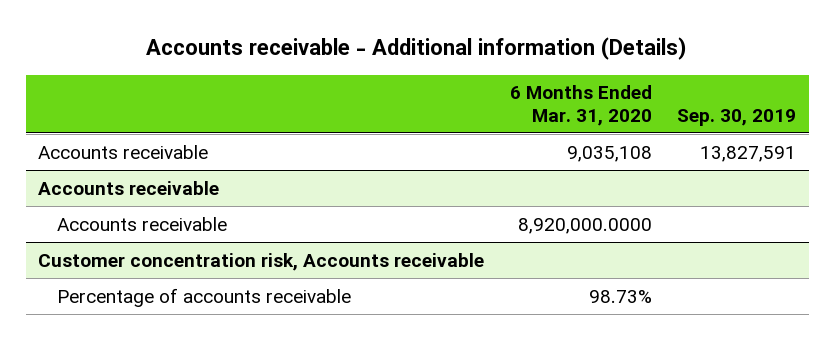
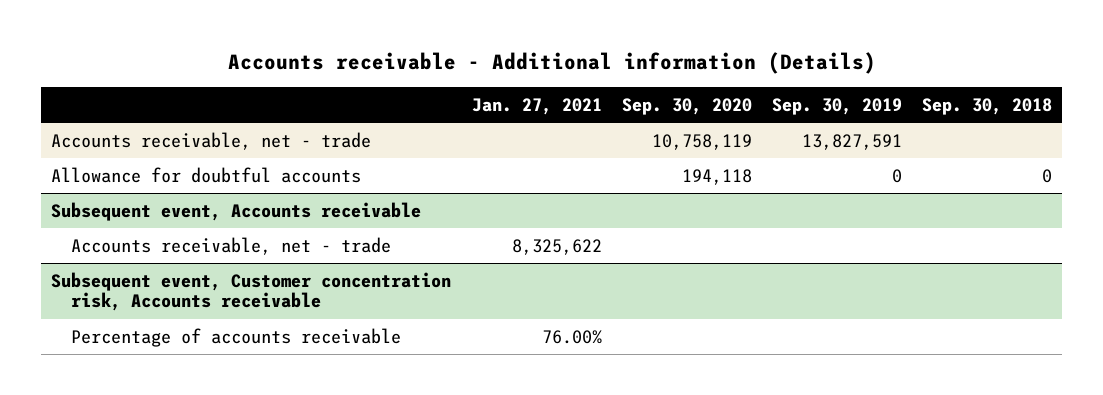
- | 6 Months Ended Mar. 31, 2020 | Sep. 30, 2019
+ | Jan. 27, 2021 | Sep. 30, 2020 | Sep. 30, 2019 | Sep. 30, 2018
- Accounts receivable | 9,035,108 | 13,827,591
- Accounts receivable
- Accounts receivable | 8,920,000.0000 |
- Customer concentration risk, Accounts receivable
+ Accounts receivable, net - trade | | 10,758,119 | 13,827,591 |
+ Allowance for doubtful accounts | | 194,118 | 0 | 0
+ Subsequent event, Accounts receivable
+ Accounts receivable, net - trade | 8,325,622 | | |
+ Subsequent event, Customer concentration risk, Accounts receivable

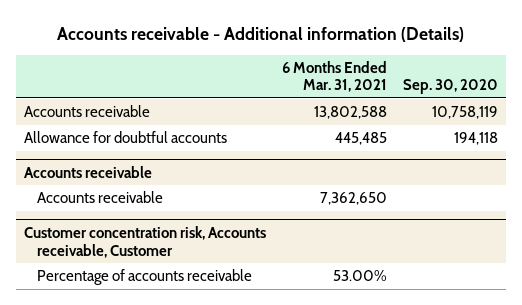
- | Jan. 27, 2021 | Sep. 30, 2020 | Sep. 30, 2019 | Sep. 30, 2018
+ | 6 Months Ended Mar. 31, 2021 | Sep. 30, 2020
- Accounts receivable, net - trade | | 10,758,119 | 13,827,591 |
+ Accounts receivable | 13,802,588 | 10,758,119
- Subsequent event, Accounts receivable
- Accounts receivable, net - trade | 8,325,622 | | |
- Subsequent event, Customer concentration risk, Accounts receivable
+ Accounts receivable
+ Accounts receivable | 7,362,650 |
+ Customer concentration risk, Accounts receivable, Customer

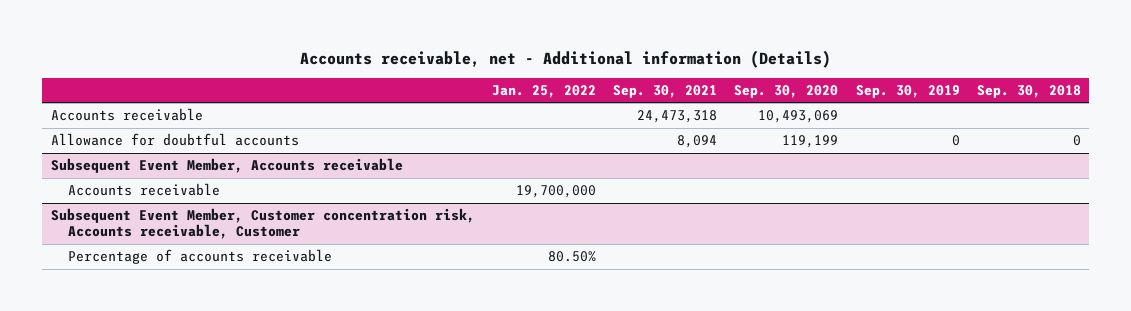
- Accounts receivable - Additional information (Details)
+ Accounts receivable, net - Additional information (Details)
- | 6 Months Ended Mar. 31, 2021 | Sep. 30, 2020
+ | Jan. 25, 2022 | Sep. 30, 2021 | Sep. 30, 2020 | Sep. 30, 2019 | Sep. 30, 2018
- Accounts receivable | 13,802,588 | 10,758,119
- Allowance for doubtful accounts | 445,485 | 194,118
- Accounts receivable
+ Accounts receivable | | 24,473,318 | 10,493,069 | |
+ Allowance for doubtful accounts | | 8,094 | 119,199 | 0 | 0
+ Subsequent Event Member, Accounts receivable
- Customer concentration risk, Accounts receivable, Customer
+ Subsequent Event Member, Customer concentration risk, Accounts receivable, Customer

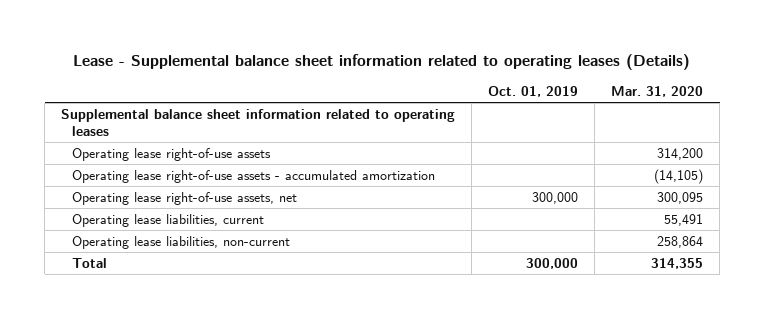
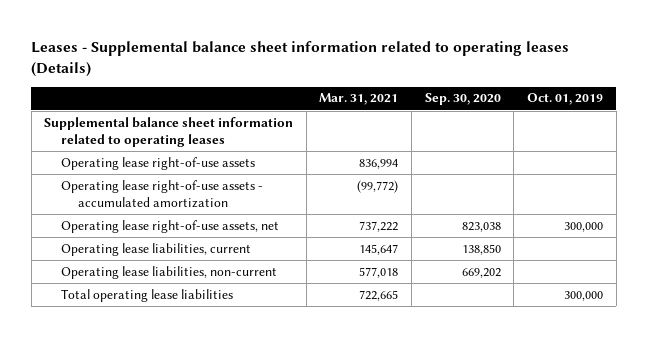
- Lease - Supplemental balance sheet information related to operating leases (Details)
+ Leases - Supplemental balance sheet information related to operating leases (Details)
- | Oct. 01, 2019 | Mar. 31, 2020
+ | Mar. 31, 2021 | Sep. 30, 2020 | Oct. 01, 2019
- Total | 300,000 | 314,355
+ Total operating lease liabilities | 722,665 | | 300,000

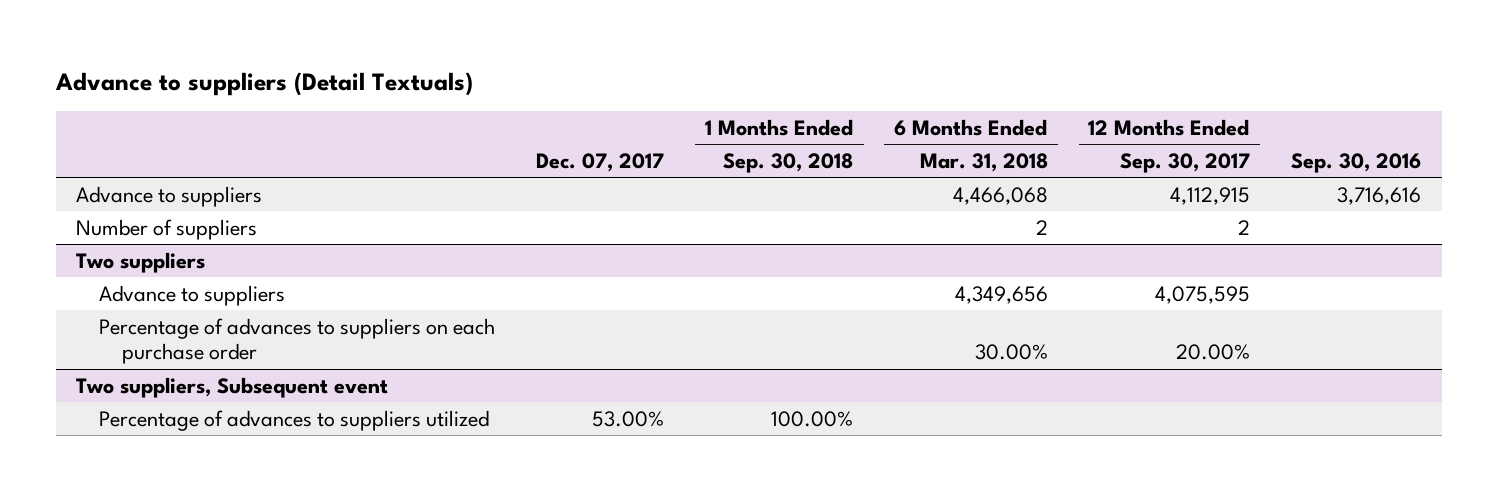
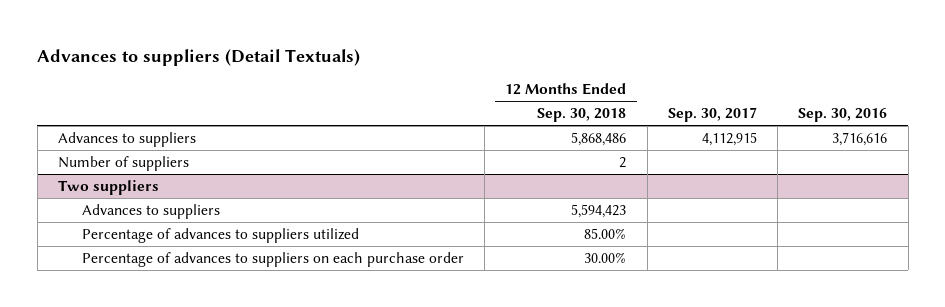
- Advance to suppliers (Detail Textuals)
+ Advances to suppliers (Detail Textuals)
- | Dec. 07, 2017 | 1 Months Ended Sep. 30, 2018 | 6 Months Ended Mar. 31, 2018 | 12 Months Ended Sep. 30, 2017 | Sep. 30, 2016
+ | 12 Months Ended Sep. 30, 2018 | Sep. 30, 2017 | Sep. 30, 2016
- Advance to suppliers | | | 4,466,068 | 4,112,915 | 3,716,616
+ Advances to suppliers | 5,868,486 | 4,112,915 | 3,716,616
@ Two suppliers
- Advance to suppliers | | | 4,349,656 | 4,075,595 |
+ Advances to suppliers | 5,594,423 | |
+ Percentage of advances to suppliers utilized | 85.00% | |
- Two suppliers, Subsequent event
- Percentage of advances to suppliers utilized | 53.00% | 100.00% | | |

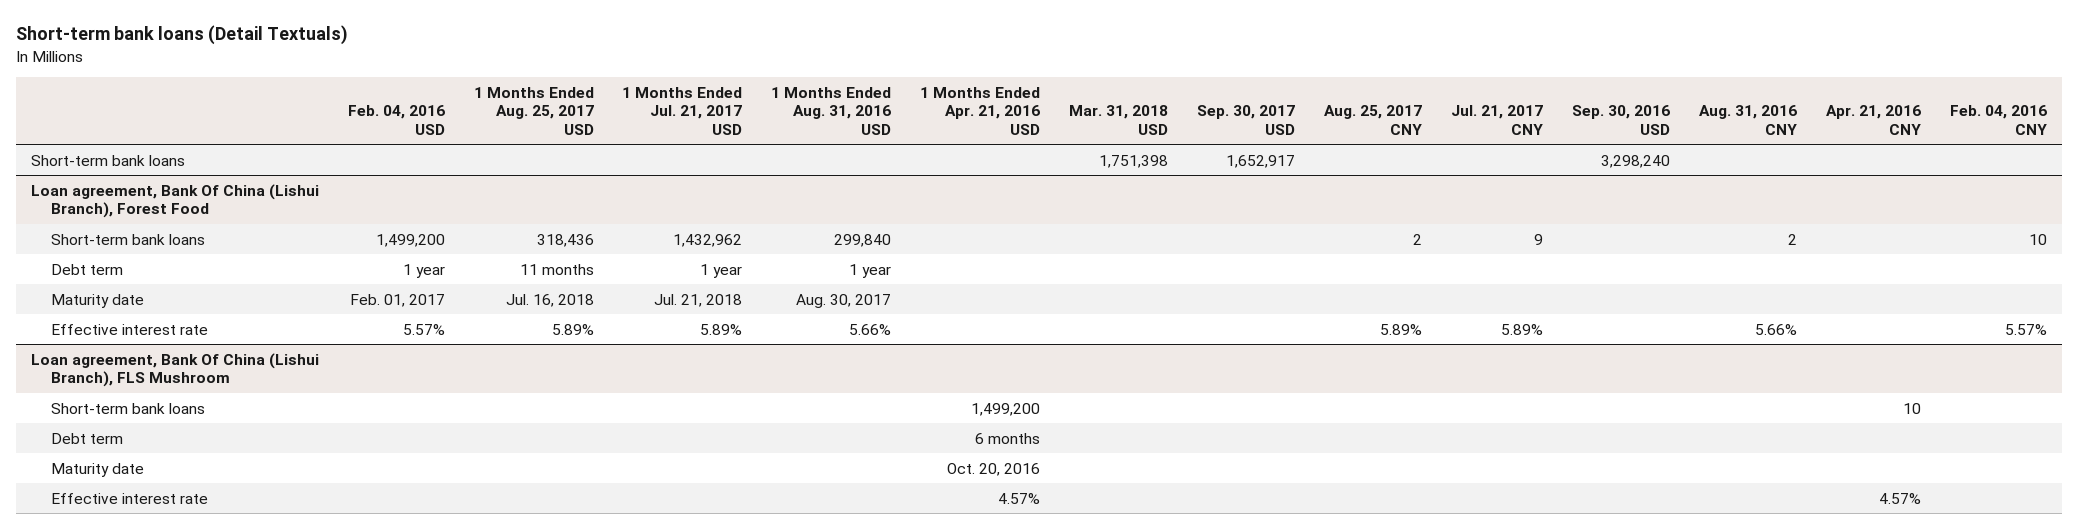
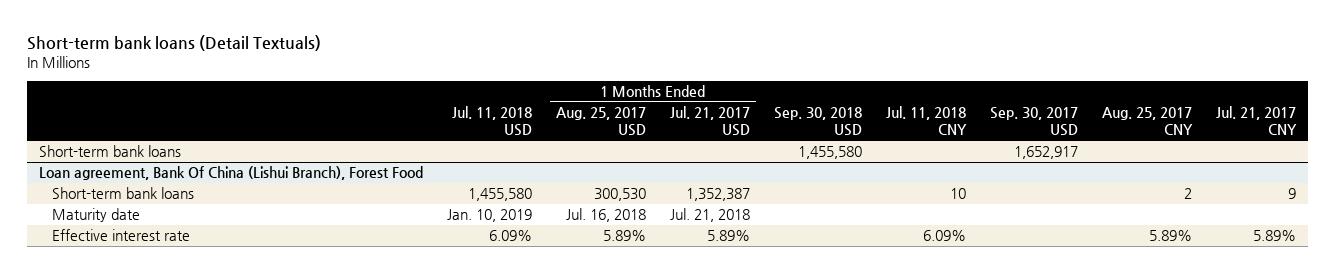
- | Feb. 04, 2016 USD | 1 Months Ended Aug. 25, 2017 USD | 1 Months Ended Jul. 21, 2017 USD | 1 Months Ended Aug. 31, 2016 USD | 1 Months Ended Apr. 21, 2016 USD | Mar. 31, 2018 USD | Sep. 30, 2017 USD | Aug. 25, 2017 CNY | Jul. 21, 2017 CNY | Sep. 30, 2016 USD | Aug. 31, 2016 CNY | Apr. 21, 2016 CNY | Feb. 04, 2016 CNY
+ | Jul. 11, 2018 USD | 1 Months Ended Aug. 25, 2017 USD | 1 Months Ended Jul. 21, 2017 USD | Sep. 30, 2018 USD | Jul. 11, 2018 CNY | Sep. 30, 2017 USD | Aug. 25, 2017 CNY | Jul. 21, 2017 CNY
@ Loan agreement, Bank Of China (Lishui Branch), Forest Food
- Short-term bank loans | 1,499,200 | 318,436 | 1,432,962 | 299,840 | | | | 2 | 9 | | 2 | | 10
- Debt term | 1 year | 11 months | 1 year | 1 year | | | | | | | | |
+ Short-term bank loans | 1,455,580 | 300,530 | 1,352,387 | | 10 | | 2 | 9
- Loan agreement, Bank Of China (Lishui Branch), FLS Mushroom
- Short-term bank loans | | | | | 1,499,200 | | | | | | | 10 |
- Debt term | | | | | 6 months | | | | | | | |
- Maturity date | | | | | Oct. 20, 2016 | | | | | | | |
- Effective interest rate | | | | | 4.57% | | | | | | | 4.57% |

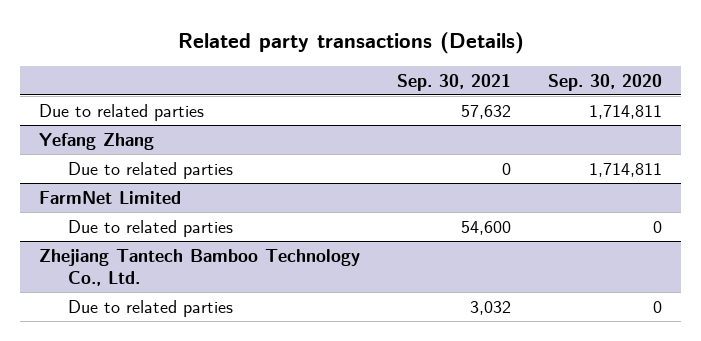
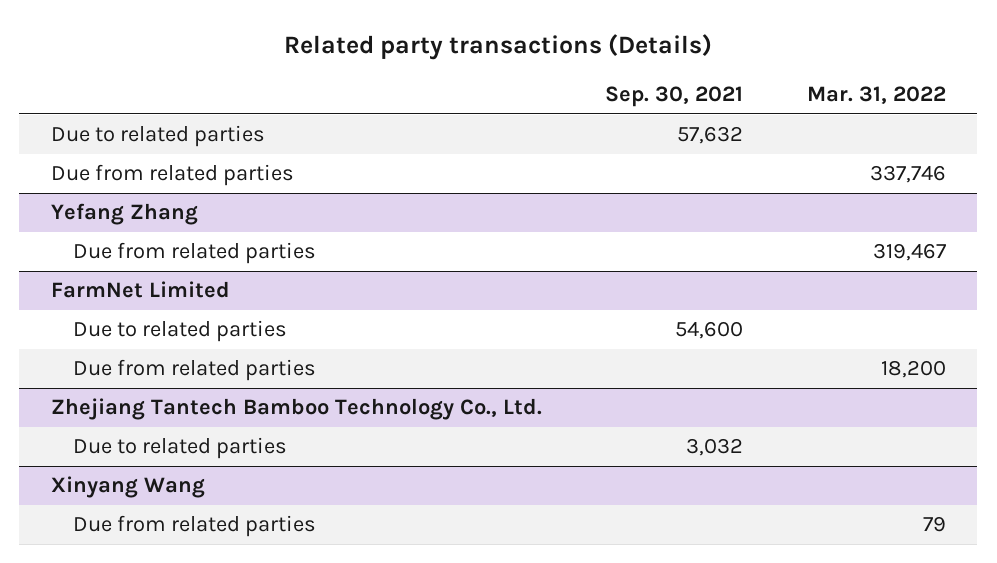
- | Sep. 30, 2021 | Sep. 30, 2020
+ | Sep. 30, 2021 | Mar. 31, 2022
+ Due from related parties | | 337,746
@ Yefang Zhang
- Due to related parties | 0 | 1,714,811
+ Due from related parties | | 319,467
@ FarmNet Limited
+ Due from related parties | | 18,200
+ Xinyang Wang
+ Due from related parties | | 79

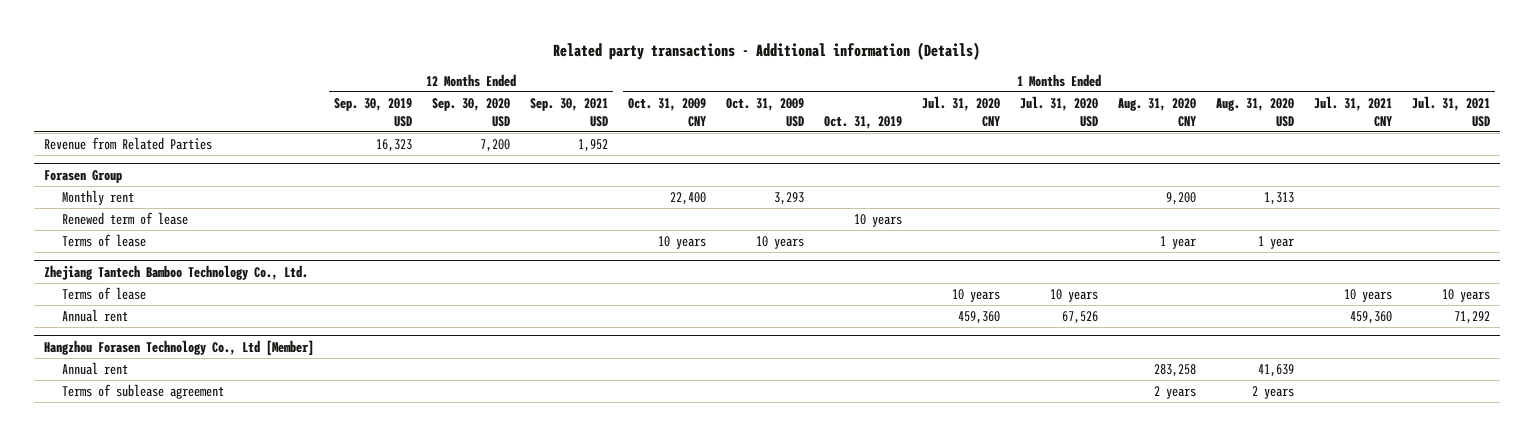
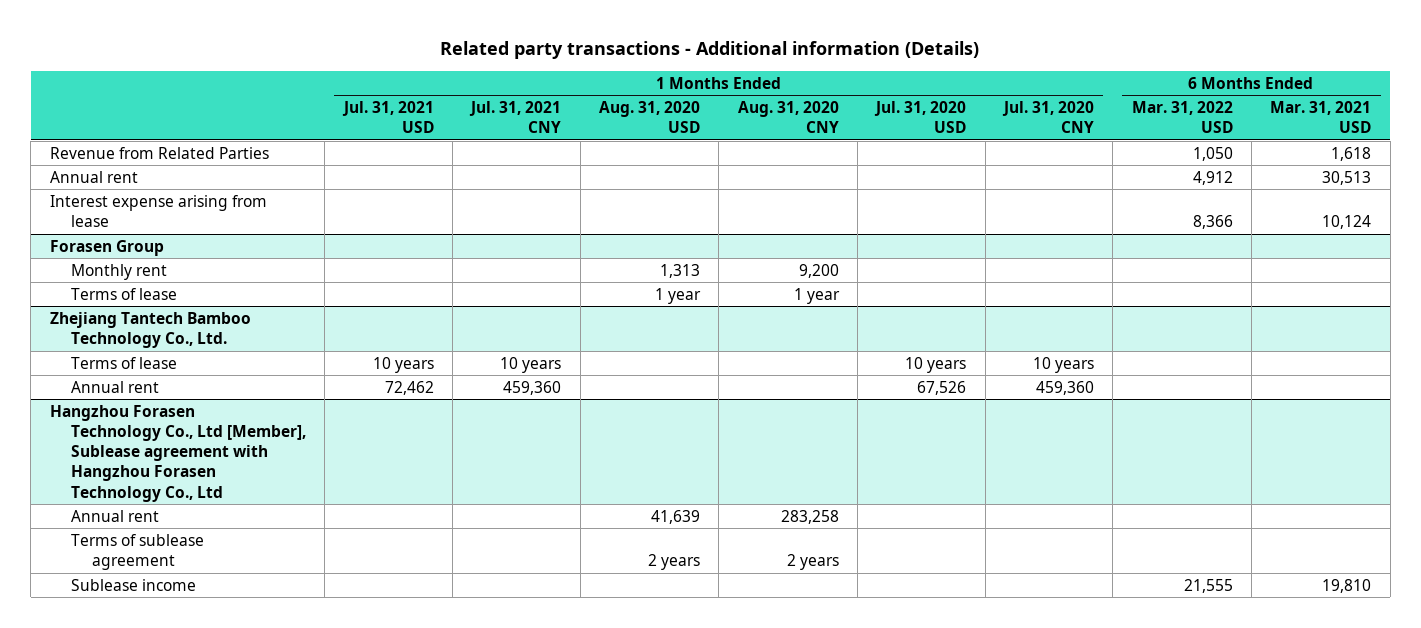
- | 12 Months Ended Sep. 30, 2019 USD | 12 Months Ended Sep. 30, 2020 USD | 12 Months Ended Sep. 30, 2021 USD | 1 Months Ended Oct. 31, 2009 CNY | 1 Months Ended Oct. 31, 2009 USD | 1 Months Ended Oct. 31, 2019 | 1 Months Ended Jul. 31, 2020 CNY | 1 Months Ended Jul. 31, 2020 USD | 1 Months Ended Aug. 31, 2020 CNY | 1 Months Ended Aug. 31, 2020 USD | 1 Months Ended Jul. 31, 2021 CNY | 1 Months Ended Jul. 31, 2021 USD
+ | 1 Months Ended Jul. 31, 2021 USD | 1 Months Ended Jul. 31, 2021 CNY | 1 Months Ended Aug. 31, 2020 USD | 1 Months Ended Aug. 31, 2020 CNY | 1 Months Ended Jul. 31, 2020 USD | 1 Months Ended Jul. 31, 2020 CNY | 6 Months Ended Mar. 31, 2022 USD | 6 Months Ended Mar. 31, 2021 USD
+ Annual rent | | | | | | | 4,912 | 30,513
+ Interest expense arising from lease | | | | | | | 8,366 | 10,124
@ Forasen Group
- Renewed term of lease | | | | | | 10 years | | | | | |
@ Zhejiang Tantech Bamboo Technology Co., Ltd.
- Annual rent | | | | | | | 459,360 | 67,526 | | | 459,360 | 71,292
- Hangzhou Forasen Technology Co., Ltd [Member]
@ Zhejiang Tantech Bamboo Technology Co., Ltd.
+ Annual rent | 72,462 | 459,360 | | | 67,526 | 459,360 | |
+ Hangzhou Forasen Technology Co., Ltd [Member], Sublease agreement with Hangzhou Forasen Technology Co., Ltd
+ Sublease income | | | | | | | 21,555 | 19,810

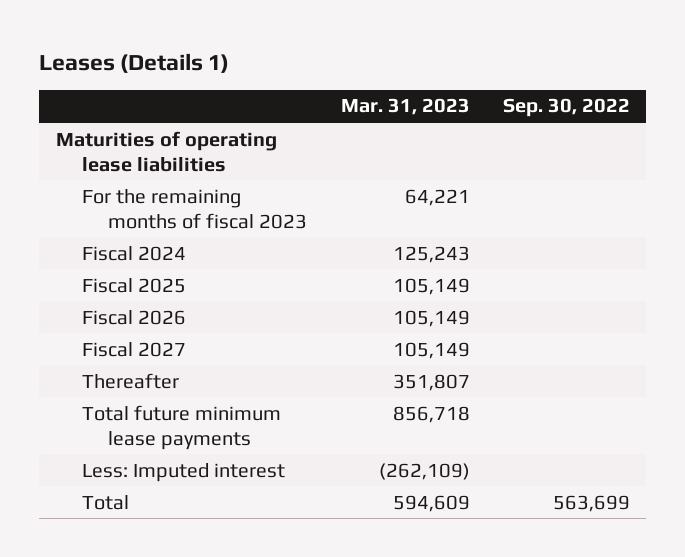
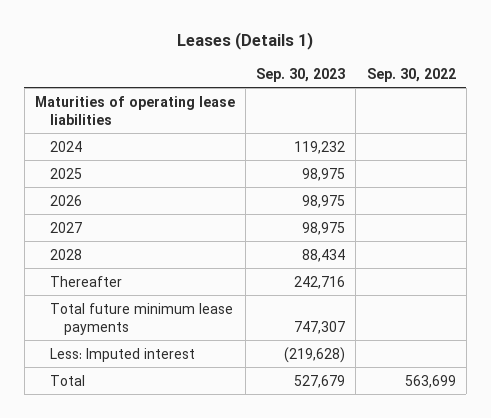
- | Mar. 31, 2023 | Sep. 30, 2022
+ | Sep. 30, 2023 | Sep. 30, 2022
- For the remaining months of fiscal 2023 | 64,221 |
- Fiscal 2024 | 125,243 |
- Fiscal 2025 | 105,149 |
- Fiscal 2026 | 105,149 |
- Fiscal 2027 | 105,149 |
+ 2024 | 119,232 |
+ 2025 | 98,975 |
+ 2026 | 98,975 |
+ 2027 | 98,975 |
+ 2028 | 88,434 |

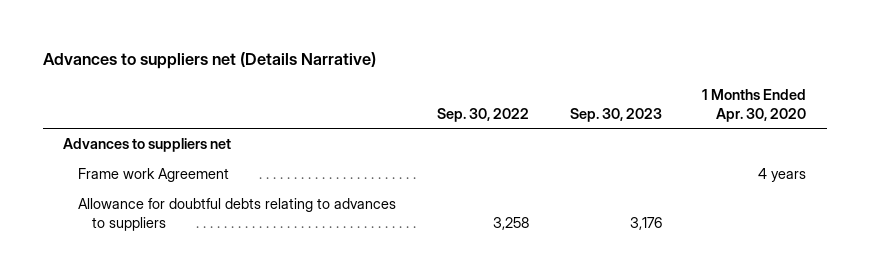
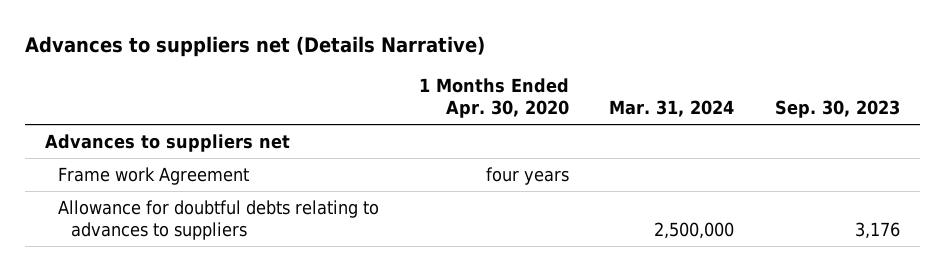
- | Sep. 30, 2022 | Sep. 30, 2023 | 1 Months Ended Apr. 30, 2020
+ | 1 Months Ended Apr. 30, 2020 | Mar. 31, 2024 | Sep. 30, 2023
- Frame work Agreement | | | 4 years
+ Frame work Agreement | four years | |

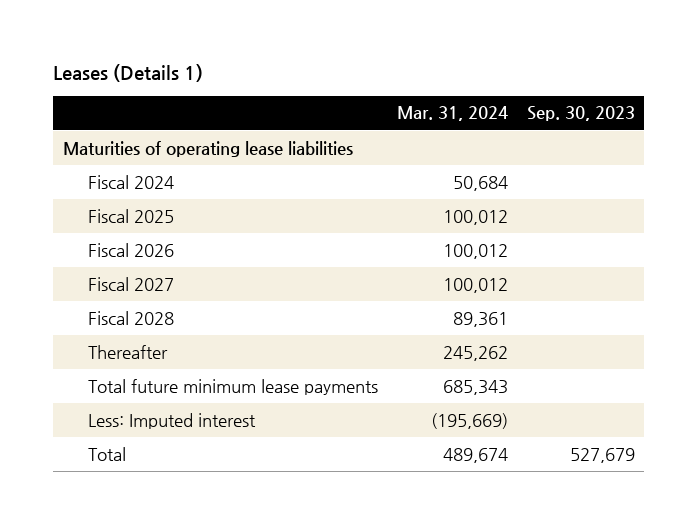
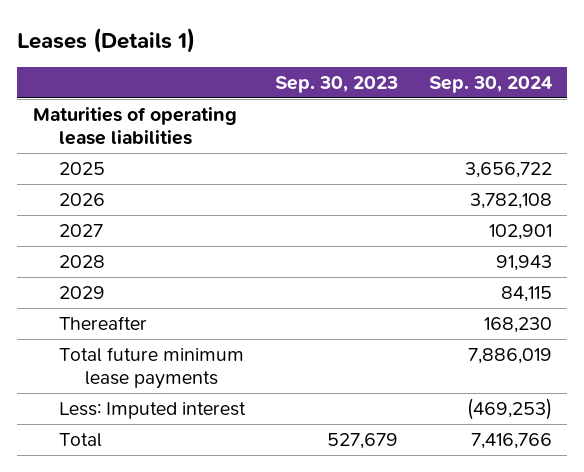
- | Mar. 31, 2024 | Sep. 30, 2023
+ | Sep. 30, 2023 | Sep. 30, 2024
- Fiscal 2024 | 50,684 |
- Fiscal 2025 | 100,012 |
- Fiscal 2026 | 100,012 |
- Fiscal 2027 | 100,012 |
- Fiscal 2028 | 89,361 |
+ 2025 | | 3,656,722
+ 2026 | | 3,782,108
+ 2027 | | 102,901
+ 2028 | | 91,943
+ 2029 | | 84,115

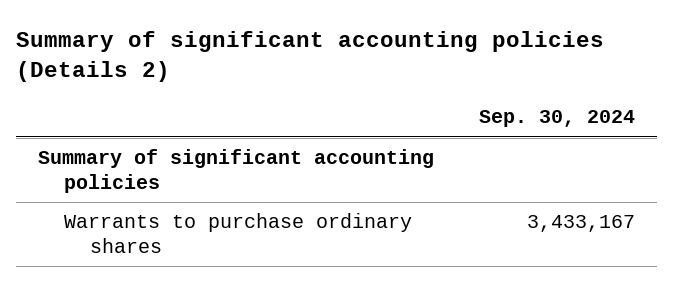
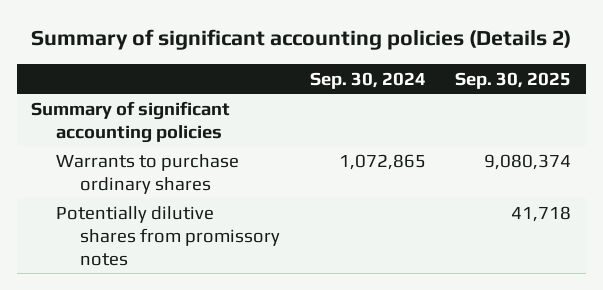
- | Sep. 30, 2024
+ | Sep. 30, 2024 | Sep. 30, 2025
- Warrants to purchase ordinary shares | 3,433,167
+ Warrants to purchase ordinary shares | 1,072,865 | 9,080,374
+ Potentially dilutive shares from promissory notes | | 41,718

